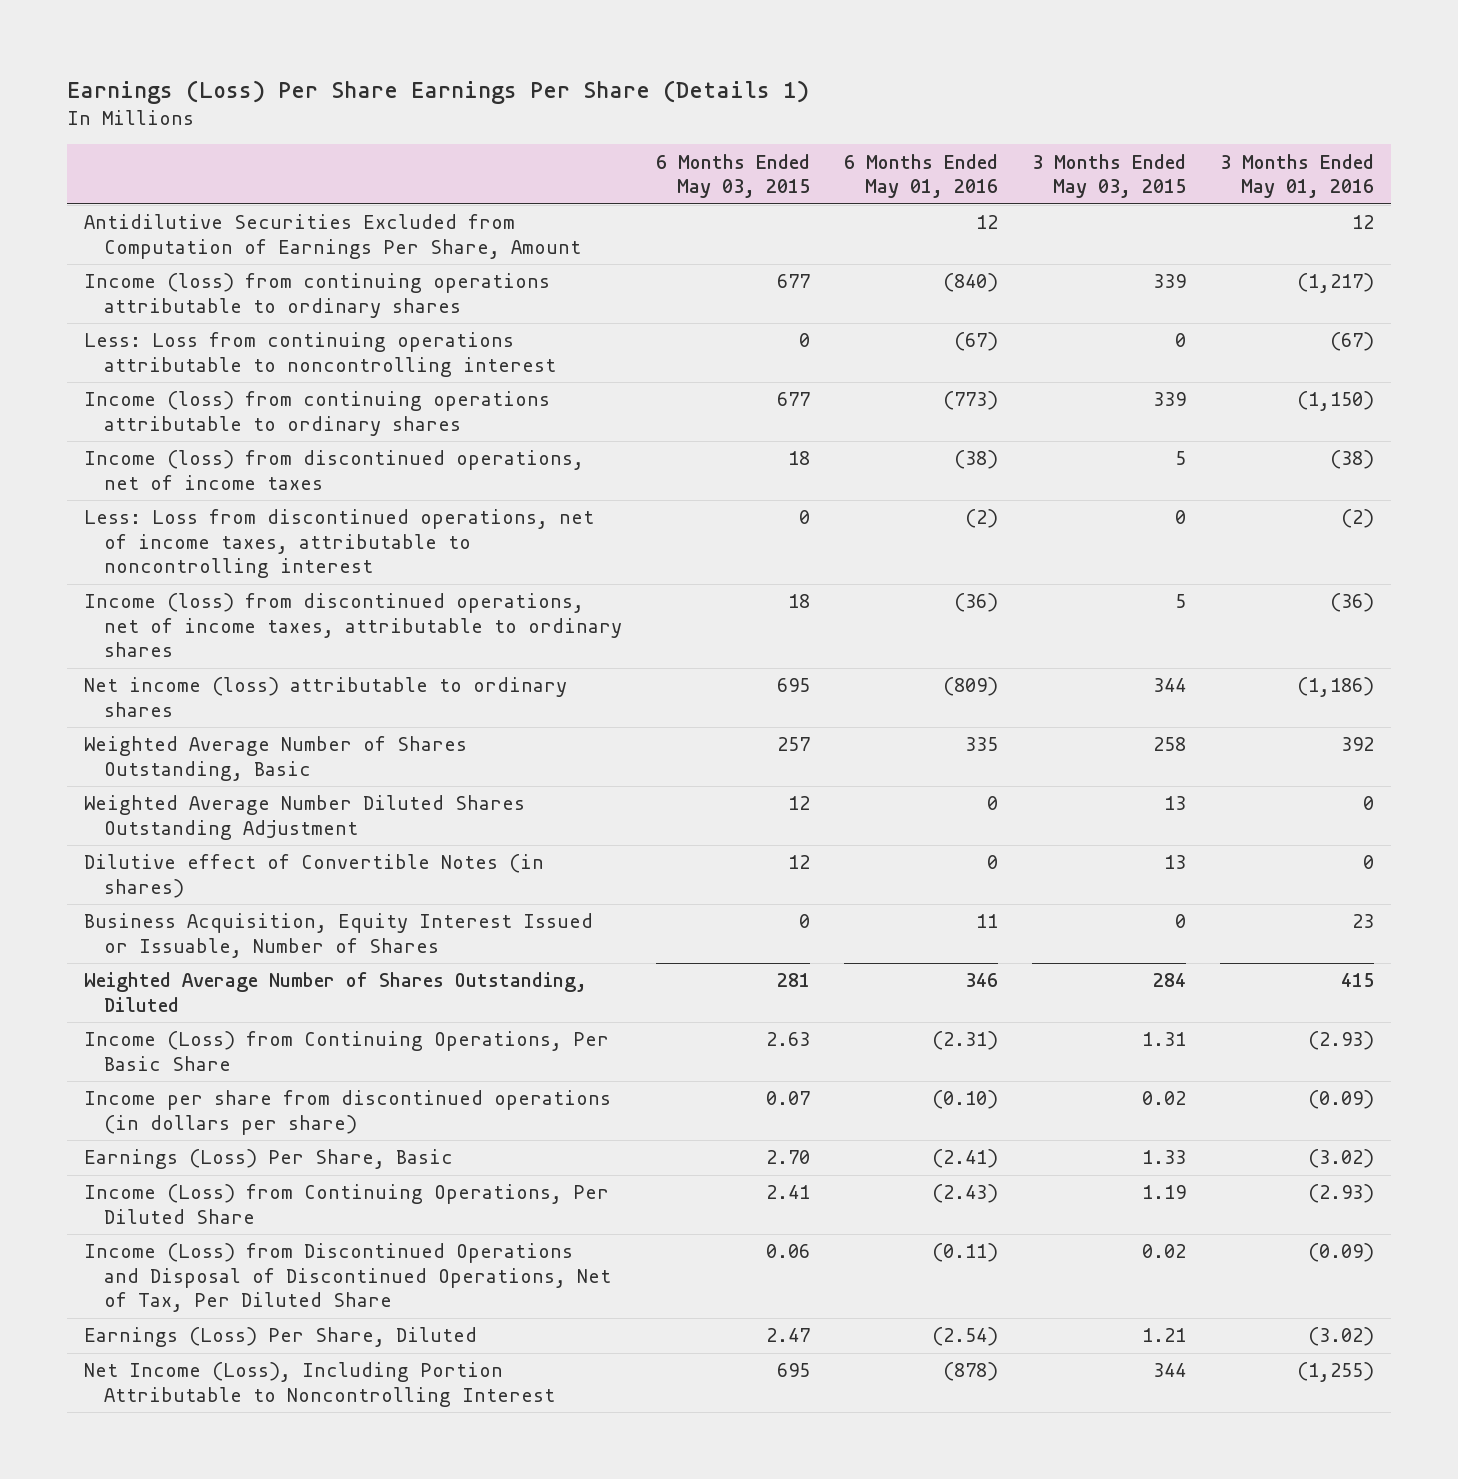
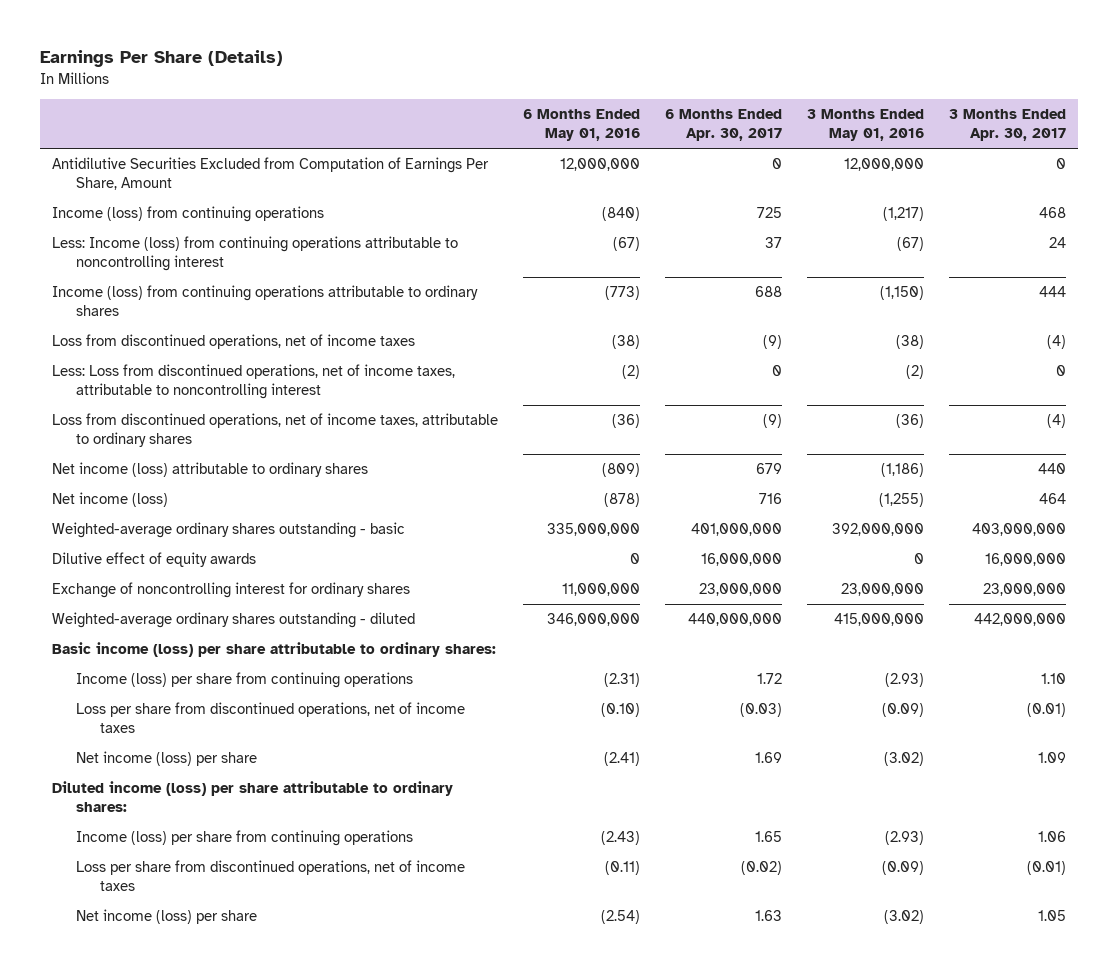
- Earnings (Loss) Per Share Earnings Per Share (Details 1)
+ Earnings Per Share (Details)
- | 6 Months Ended May 03, 2015 | 6 Months Ended May 01, 2016 | 3 Months Ended May 03, 2015 | 3 Months Ended May 01, 2016
+ | 6 Months Ended May 01, 2016 | 6 Months Ended Apr. 30, 2017 | 3 Months Ended May 01, 2016 | 3 Months Ended Apr. 30, 2017
- Antidilutive Securities Excluded from Computation of Earnings Per Share, Amount | | 12 | | 12
- Income (loss) from continuing operations attributable to ordinary shares | 677 | (840) | 339 | (1,217)
- Less: Loss from continuing operations attributable to noncontrolling interest | 0 | (67) | 0 | (67)
+ Antidilutive Securities Excluded from Computation of Earnings Per Share, Amount | 12,000,000 | 0 | 12,000,000 | 0
+ Income (loss) from continuing operations | (840) | 725 | (1,217) | 468
+ Less: Income (loss) from continuing operations attributable to noncontrolling interest | (67) | 37 | (67) | 24
- Income (loss) from discontinued operations, net of income taxes | 18 | (38) | 5 | (38)
+ Loss from discontinued operations, net of income taxes | (38) | (9) | (38) | (4)
- Income (loss) from discontinued operations, net of income taxes, attributable to ordinary shares | 18 | (36) | 5 | (36)
+ Loss from discontinued operations, net of income taxes, attributable to ordinary shares | (36) | (9) | (36) | (4)
- Weighted Average Number of Shares Outstanding, Basic | 257 | 335 | 258 | 392
- Weighted Average Number Diluted Shares Outstanding Adjustment | 12 | 0 | 13 | 0
- Dilutive effect of Convertible Notes (in shares) | 12 | 0 | 13 | 0
- Business Acquisition, Equity Interest Issued or Issuable, Number of Shares | 0 | 11 | 0 | 23
- Weighted Average Number of Shares Outstanding, Diluted | 281 | 346 | 284 | 415
- Income (Loss) from Continuing Operations, Per Basic Share | 2.63 | (2.31) | 1.31 | (2.93)
- Income per share from discontinued operations (in dollars per share) | 0.07 | (0.10) | 0.02 | (0.09)
- Earnings (Loss) Per Share, Basic | 2.70 | (2.41) | 1.33 | (3.02)
- Income (Loss) from Continuing Operations, Per Diluted Share | 2.41 | (2.43) | 1.19 | (2.93)
- Income (Loss) from Discontinued Operations and Disposal of Discontinued Operations, Net of Tax, Per Diluted Share | 0.06 | (0.11) | 0.02 | (0.09)
- Earnings (Loss) Per Share, Diluted | 2.47 | (2.54) | 1.21 | (3.02)
- Net Income (Loss), Including Portion Attributable to Noncontrolling Interest | 695 | (878) | 344 | (1,255)
+ Net income (loss) | (878) | 716 | (1,255) | 464
+ Weighted-average ordinary shares outstanding - basic | 335,000,000 | 401,000,000 | 392,000,000 | 403,000,000
+ Dilutive effect of equity awards | 0 | 16,000,000 | 0 | 16,000,000
+ Exchange of noncontrolling interest for ordinary shares | 11,000,000 | 23,000,000 | 23,000,000 | 23,000,000
+ Weighted-average ordinary shares outstanding - diluted | 346,000,000 | 440,000,000 | 415,000,000 | 442,000,000
+ Basic income (loss) per share attributable to ordinary shares:
+ Income (loss) per share from continuing operations | (2.31) | 1.72 | (2.93) | 1.10
+ Loss per share from discontinued operations, net of income taxes | (0.10) | (0.03) | (0.09) | (0.01)
+ Net income (loss) per share | (2.41) | 1.69 | (3.02) | 1.09
+ Diluted income (loss) per share attributable to ordinary shares:
+ Income (loss) per share from continuing operations | (2.43) | 1.65 | (2.93) | 1.06
+ Loss per share from discontinued operations, net of income taxes | (0.11) | (0.02) | (0.09) | (0.01)
+ Net income (loss) per share | (2.54) | 1.63 | (3.02) | 1.05

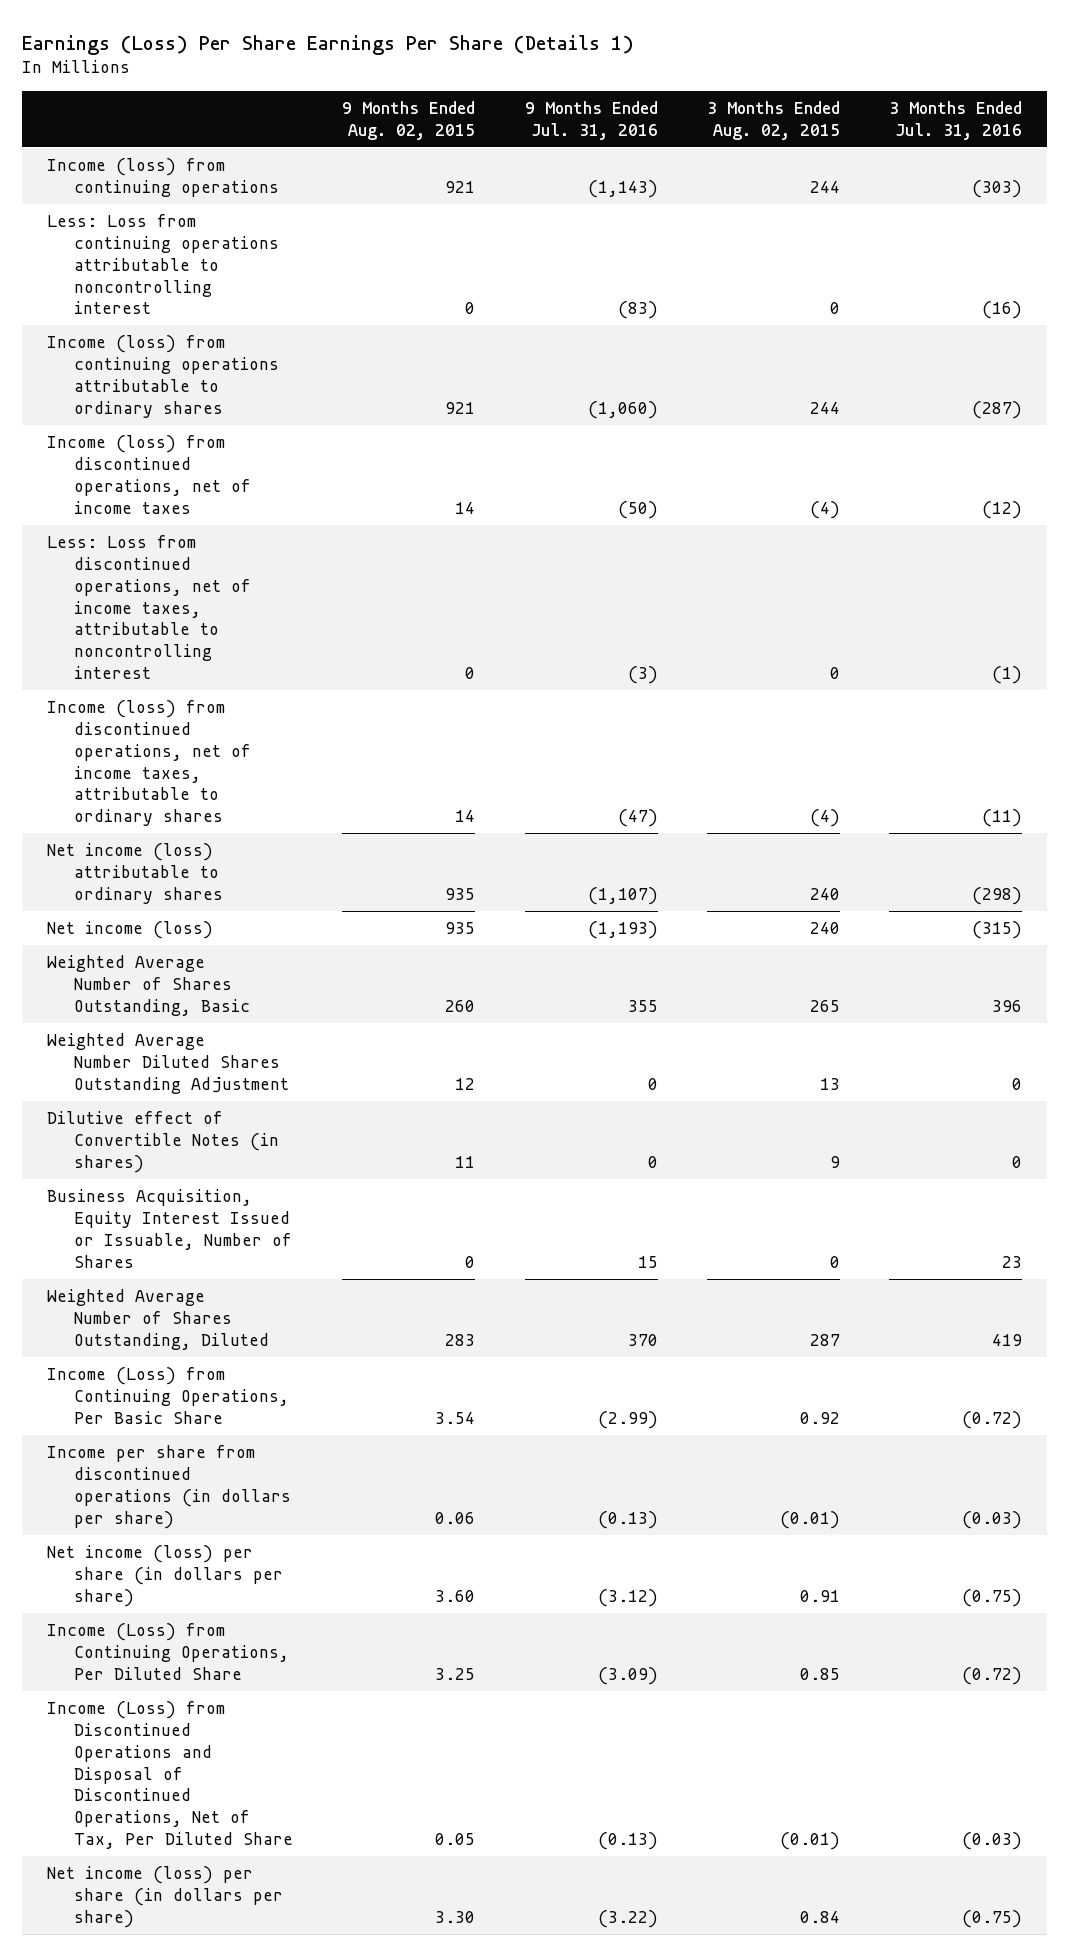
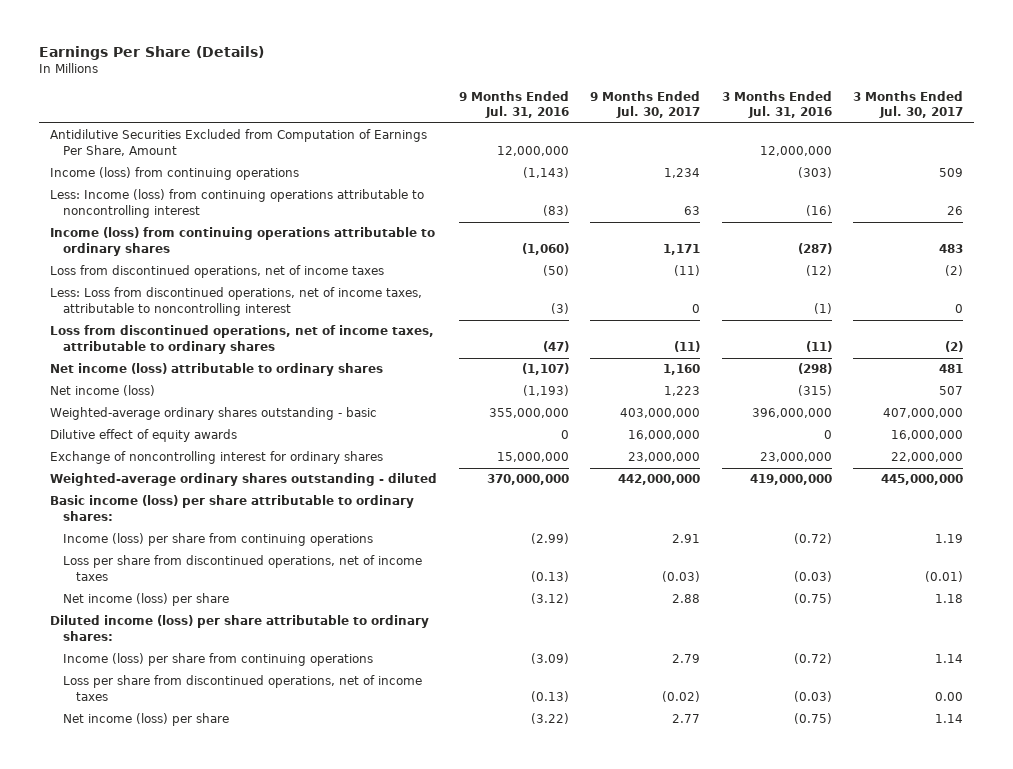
- Earnings (Loss) Per Share Earnings Per Share (Details 1)
+ Earnings Per Share (Details)
- | 9 Months Ended Aug. 02, 2015 | 9 Months Ended Jul. 31, 2016 | 3 Months Ended Aug. 02, 2015 | 3 Months Ended Jul. 31, 2016
+ | 9 Months Ended Jul. 31, 2016 | 9 Months Ended Jul. 30, 2017 | 3 Months Ended Jul. 31, 2016 | 3 Months Ended Jul. 30, 2017
+ Antidilutive Securities Excluded from Computation of Earnings Per Share, Amount | 12,000,000 | | 12,000,000 |
- Less: Loss from continuing operations attributable to noncontrolling interest | 0 | (83) | 0 | (16)
+ Less: Income (loss) from continuing operations attributable to noncontrolling interest | (83) | 63 | (16) | 26
- Income (loss) from discontinued operations, net of income taxes | 14 | (50) | (4) | (12)
+ Loss from discontinued operations, net of income taxes | (50) | (11) | (12) | (2)
- Income (loss) from discontinued operations, net of income taxes, attributable to ordinary shares | 14 | (47) | (4) | (11)
+ Loss from discontinued operations, net of income taxes, attributable to ordinary shares | (47) | (11) | (11) | (2)
- Weighted Average Number of Shares Outstanding, Basic | 260 | 355 | 265 | 396
- Weighted Average Number Diluted Shares Outstanding Adjustment | 12 | 0 | 13 | 0
- Dilutive effect of Convertible Notes (in shares) | 11 | 0 | 9 | 0
- Business Acquisition, Equity Interest Issued or Issuable, Number of Shares | 0 | 15 | 0 | 23
- Weighted Average Number of Shares Outstanding, Diluted | 283 | 370 | 287 | 419
- Income (Loss) from Continuing Operations, Per Basic Share | 3.54 | (2.99) | 0.92 | (0.72)
- Income per share from discontinued operations (in dollars per share) | 0.06 | (0.13) | (0.01) | (0.03)
- Net income (loss) per share (in dollars per share) | 3.60 | (3.12) | 0.91 | (0.75)
- Income (Loss) from Continuing Operations, Per Diluted Share | 3.25 | (3.09) | 0.85 | (0.72)
- Income (Loss) from Discontinued Operations and Disposal of Discontinued Operations, Net of Tax, Per Diluted Share | 0.05 | (0.13) | (0.01) | (0.03)
- Net income (loss) per share (in dollars per share) | 3.30 | (3.22) | 0.84 | (0.75)
+ Weighted-average ordinary shares outstanding - basic | 355,000,000 | 403,000,000 | 396,000,000 | 407,000,000
+ Dilutive effect of equity awards | 0 | 16,000,000 | 0 | 16,000,000
+ Exchange of noncontrolling interest for ordinary shares | 15,000,000 | 23,000,000 | 23,000,000 | 22,000,000
+ Weighted-average ordinary shares outstanding - diluted | 370,000,000 | 442,000,000 | 419,000,000 | 445,000,000
+ Basic income (loss) per share attributable to ordinary shares:
+ Income (loss) per share from continuing operations | (2.99) | 2.91 | (0.72) | 1.19
+ Loss per share from discontinued operations, net of income taxes | (0.13) | (0.03) | (0.03) | (0.01)
+ Net income (loss) per share | (3.12) | 2.88 | (0.75) | 1.18
+ Diluted income (loss) per share attributable to ordinary shares:
+ Income (loss) per share from continuing operations | (3.09) | 2.79 | (0.72) | 1.14
+ Loss per share from discontinued operations, net of income taxes | (0.13) | (0.02) | (0.03) | 0.00
+ Net income (loss) per share | (3.22) | 2.77 | (0.75) | 1.14

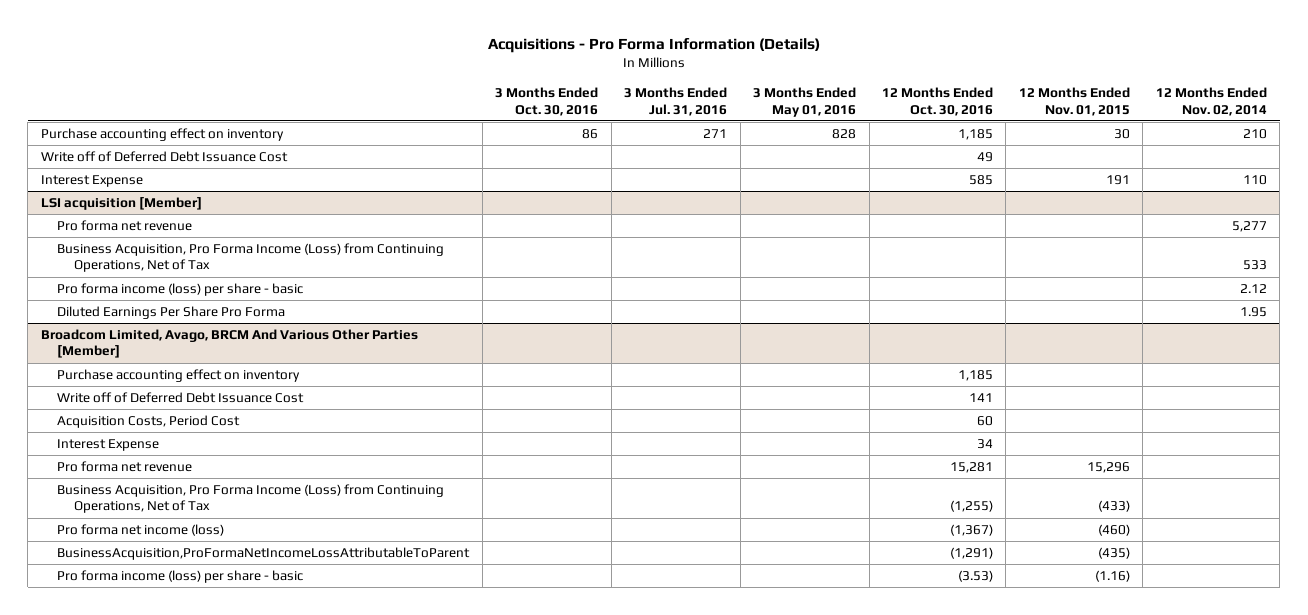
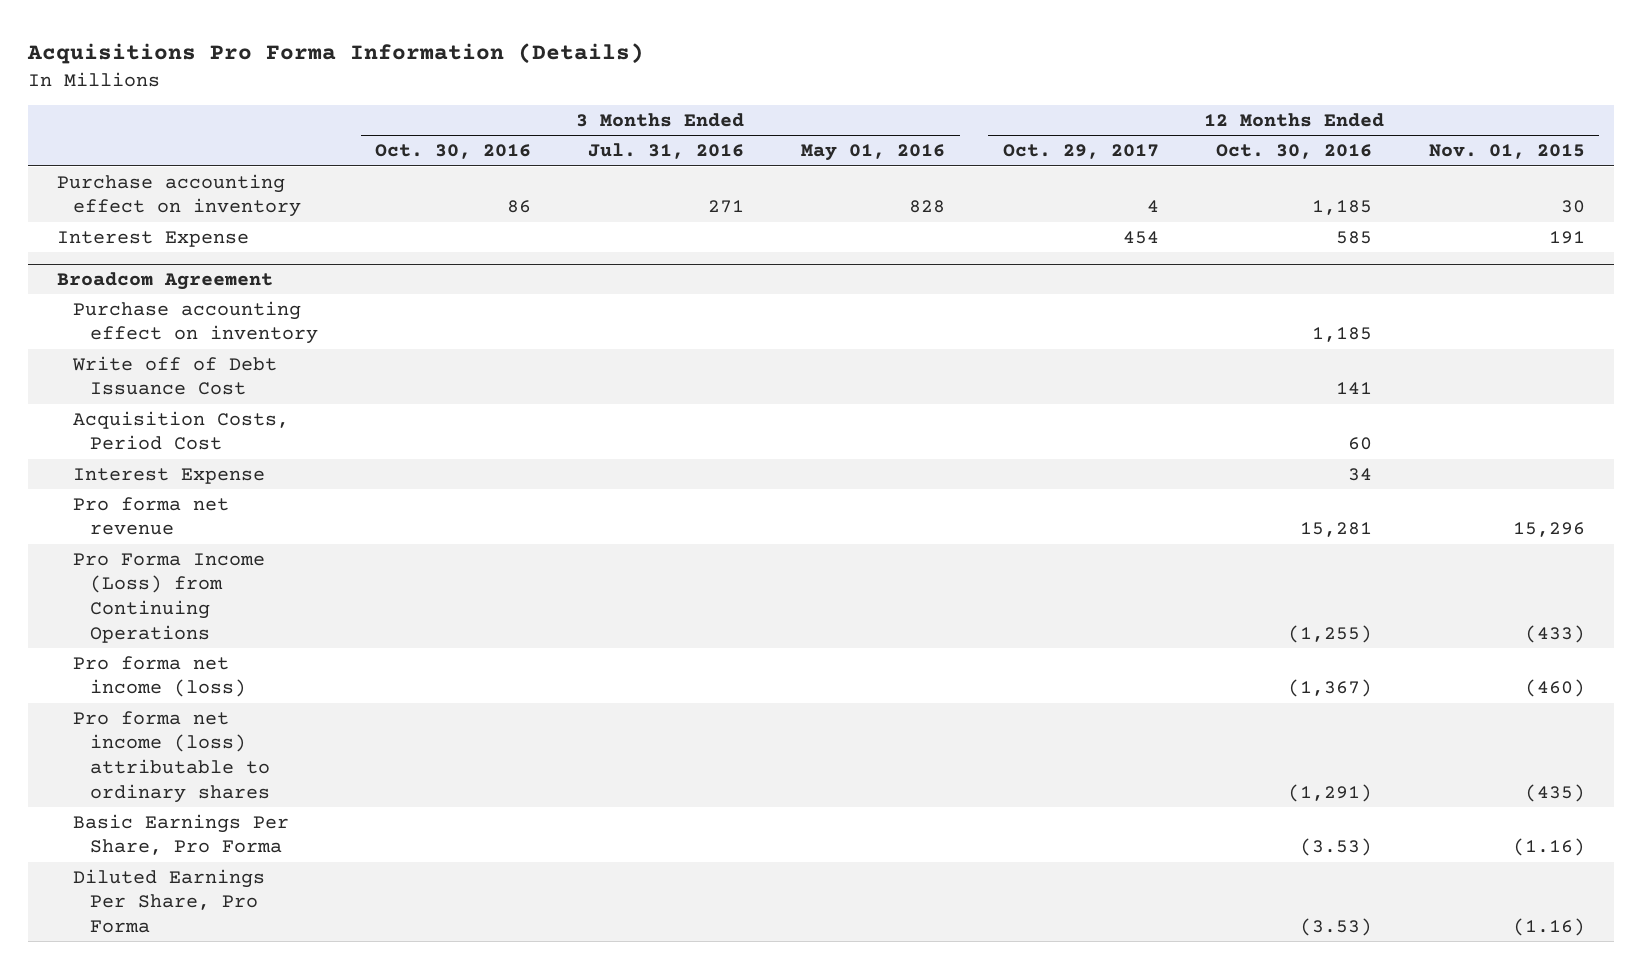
- Acquisitions - Pro Forma Information (Details)
+ Acquisitions Pro Forma Information (Details)
- | 3 Months Ended Oct. 30, 2016 | 3 Months Ended Jul. 31, 2016 | 3 Months Ended May 01, 2016 | 12 Months Ended Oct. 30, 2016 | 12 Months Ended Nov. 01, 2015 | 12 Months Ended Nov. 02, 2014
+ | 3 Months Ended Oct. 30, 2016 | 3 Months Ended Jul. 31, 2016 | 3 Months Ended May 01, 2016 | 12 Months Ended Oct. 29, 2017 | 12 Months Ended Oct. 30, 2016 | 12 Months Ended Nov. 01, 2015
- Write off of Deferred Debt Issuance Cost | | | | 49 | |
- LSI acquisition [Member]
- Pro forma net revenue | | | | | | 5,277
- Business Acquisition, Pro Forma Income (Loss) from Continuing Operations, Net of Tax | | | | | | 533
- Pro forma income (loss) per share - basic | | | | | | 2.12
- Diluted Earnings Per Share Pro Forma | | | | | | 1.95
- Broadcom Limited, Avago, BRCM And Various Other Parties [Member]
+ Broadcom Agreement
- Write off of Deferred Debt Issuance Cost | | | | 141 | |
+ Write off of Debt Issuance Cost | | | | | 141 |
- Business Acquisition, Pro Forma Income (Loss) from Continuing Operations, Net of Tax | | | | (1,255) | (433) |
+ Pro Forma Income (Loss) from Continuing Operations | | | | | (1,255) | (433)
- BusinessAcquisition,ProFormaNetIncomeLossAttributableToParent | | | | (1,291) | (435) |
- Pro forma income (loss) per share - basic | | | | (3.53) | (1.16) |
+ Pro forma net income (loss) attributable to ordinary shares | | | | | (1,291) | (435)
+ Basic Earnings Per Share, Pro Forma | | | | | (3.53) | (1.16)
+ Diluted Earnings Per Share, Pro Forma | | | | | (3.53) | (1.16)

